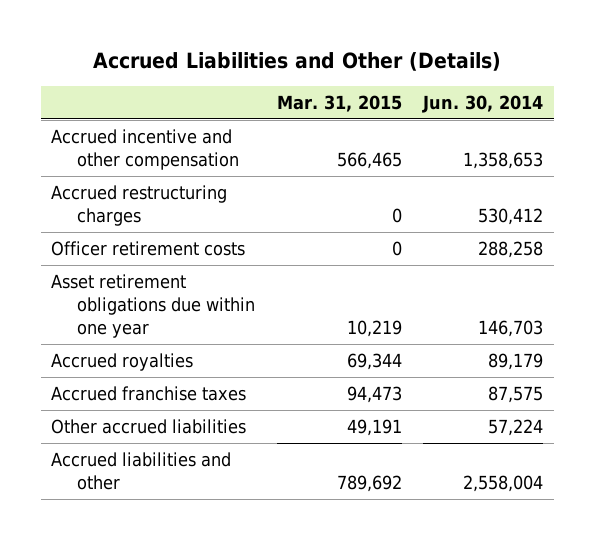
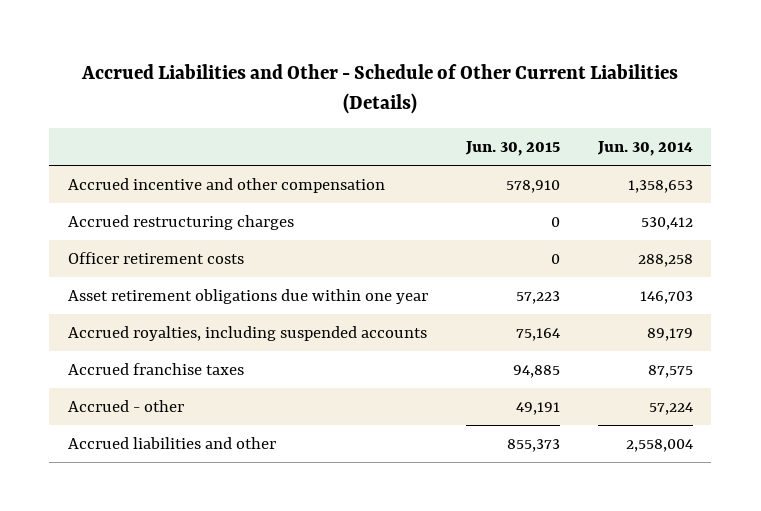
- Accrued Liabilities and Other (Details)
+ Accrued Liabilities and Other - Schedule of Other Current Liabilities (Details)
- | Mar. 31, 2015 | Jun. 30, 2014
+ | Jun. 30, 2015 | Jun. 30, 2014
- Accrued royalties | 69,344 | 89,179
+ Accrued royalties, including suspended accounts | 75,164 | 89,179
- Other accrued liabilities | 49,191 | 57,224
+ Accrued - other | 49,191 | 57,224

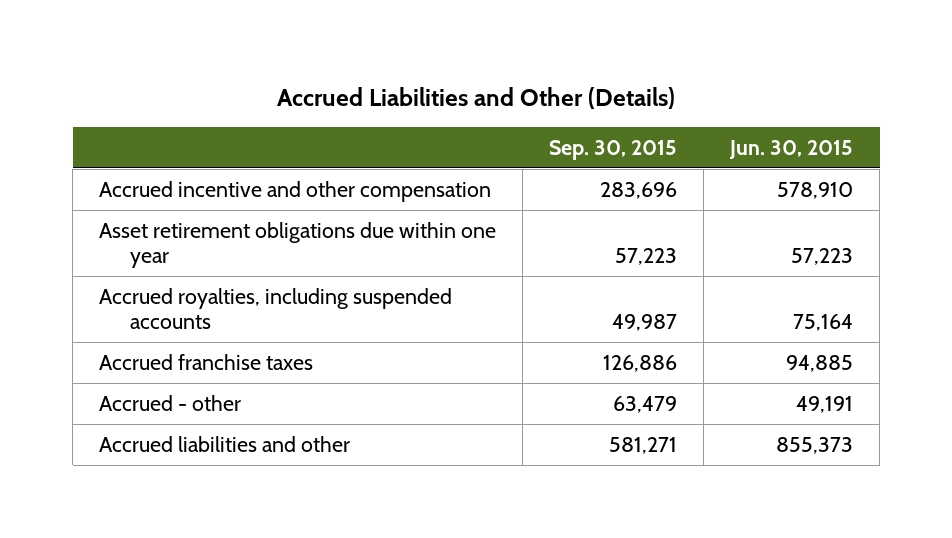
- Accrued Liabilities and Other - Schedule of Other Current Liabilities (Details)
+ Accrued Liabilities and Other (Details)
- | Jun. 30, 2015 | Jun. 30, 2014
+ | Sep. 30, 2015 | Jun. 30, 2015
- Accrued restructuring charges | 0 | 530,412
- Officer retirement costs | 0 | 288,258

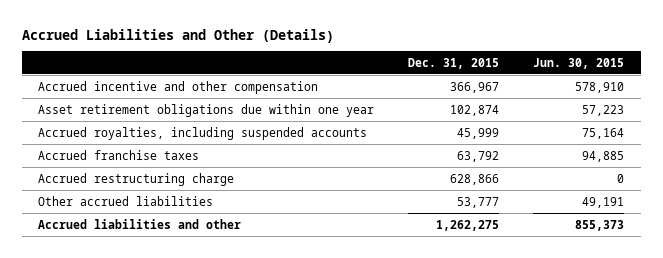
- | Sep. 30, 2015 | Jun. 30, 2015
+ | Dec. 31, 2015 | Jun. 30, 2015
- Accrued - other | 63,479 | 49,191
+ Accrued restructuring charge | 628,866 | 0
+ Other accrued liabilities | 53,777 | 49,191

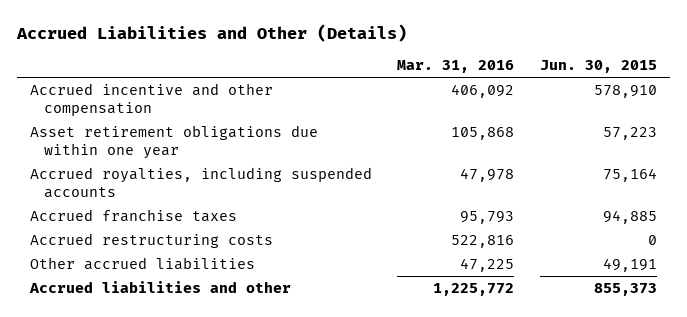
- | Dec. 31, 2015 | Jun. 30, 2015
+ | Mar. 31, 2016 | Jun. 30, 2015
- Accrued restructuring charge | 628,866 | 0
+ Accrued restructuring costs | 522,816 | 0

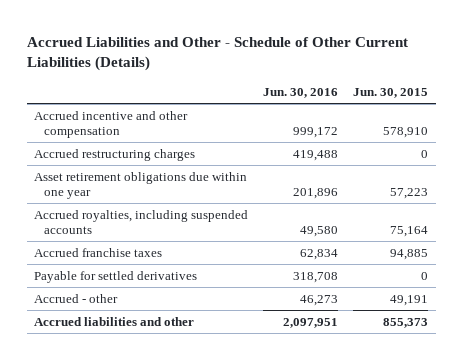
- Accrued Liabilities and Other (Details)
+ Accrued Liabilities and Other - Schedule of Other Current Liabilities (Details)
- | Mar. 31, 2016 | Jun. 30, 2015
+ | Jun. 30, 2016 | Jun. 30, 2015
+ Accrued restructuring charges | 419,488 | 0
- Accrued restructuring costs | 522,816 | 0
- Other accrued liabilities | 47,225 | 49,191
+ Payable for settled derivatives | 318,708 | 0
+ Accrued - other | 46,273 | 49,191

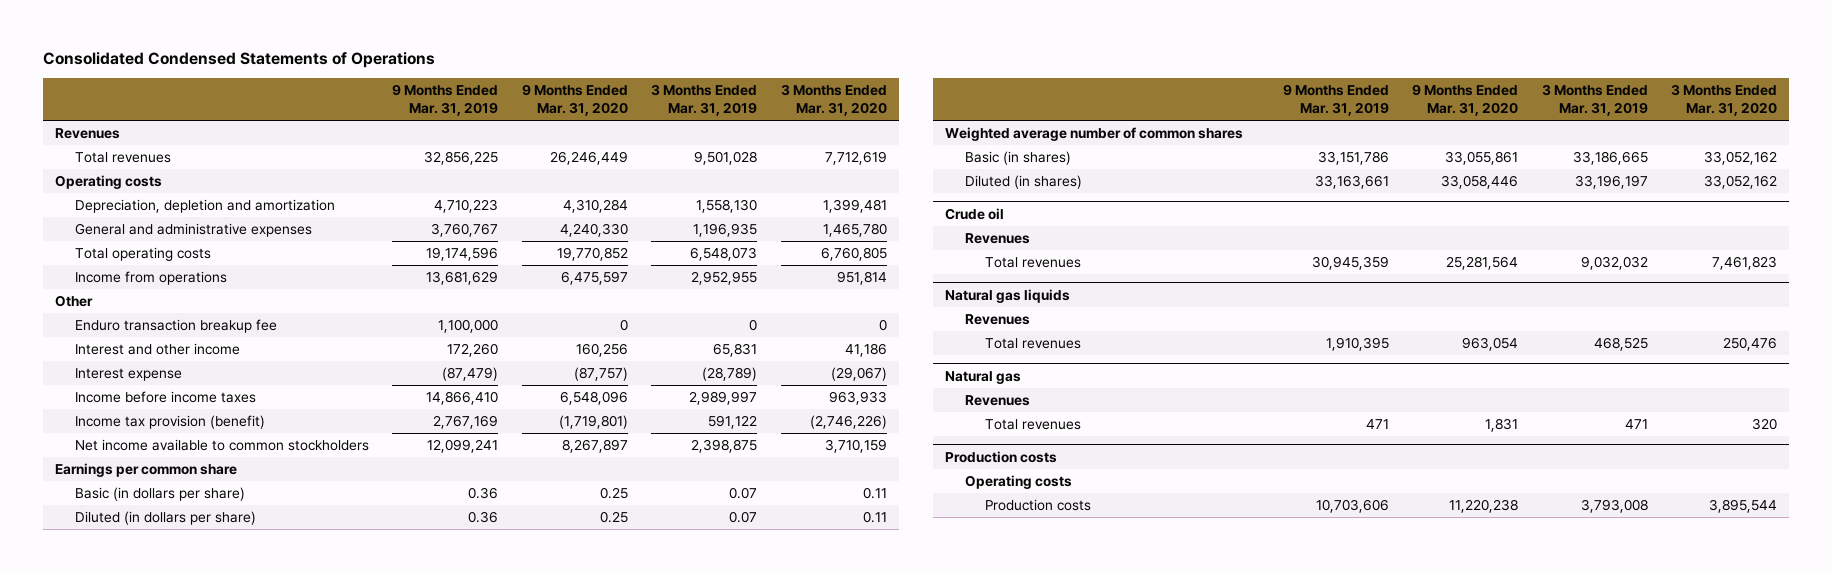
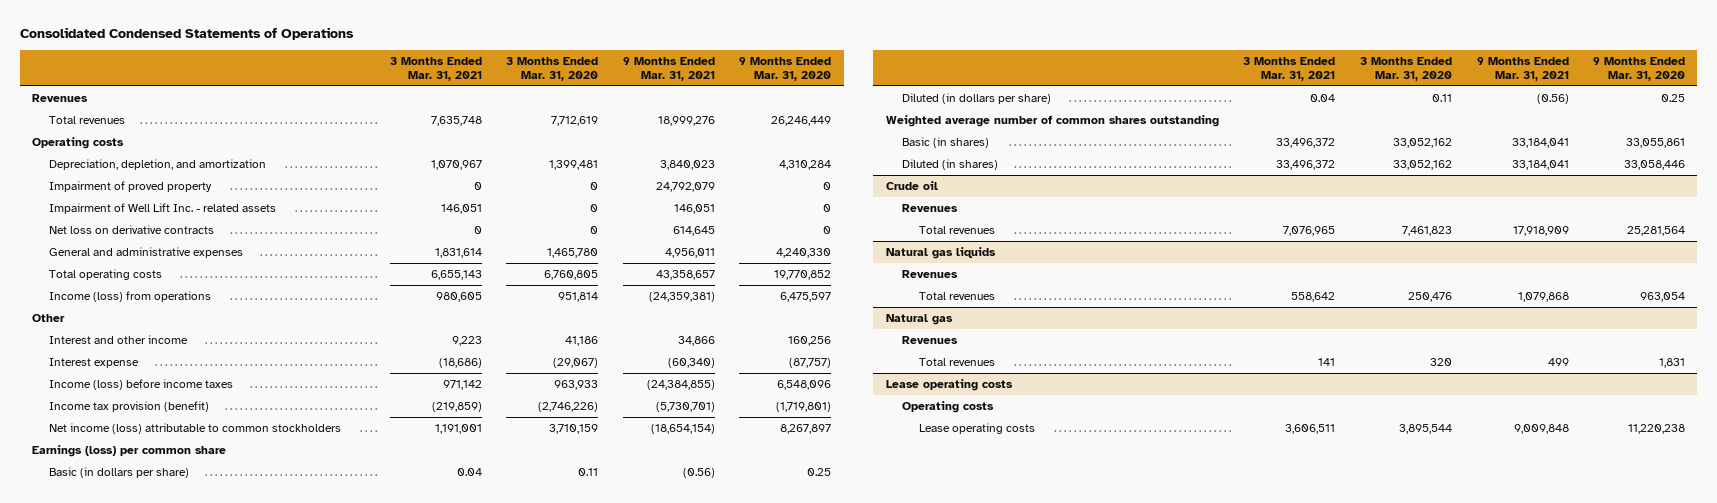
- | 9 Months Ended Mar. 31, 2019 | 9 Months Ended Mar. 31, 2020 | 3 Months Ended Mar. 31, 2019 | 3 Months Ended Mar. 31, 2020
+ | 3 Months Ended Mar. 31, 2021 | 3 Months Ended Mar. 31, 2020 | 9 Months Ended Mar. 31, 2021 | 9 Months Ended Mar. 31, 2020
- Depreciation, depletion and amortization | 4,710,223 | 4,310,284 | 1,558,130 | 1,399,481
+ Depreciation, depletion, and amortization | 1,070,967 | 1,399,481 | 3,840,023 | 4,310,284
+ Impairment of proved property | 0 | 0 | 24,792,079 | 0
+ Impairment of Well Lift Inc. - related assets | 146,051 | 0 | 146,051 | 0
+ Net loss on derivative contracts | 0 | 0 | 614,645 | 0
- Income from operations | 13,681,629 | 6,475,597 | 2,952,955 | 951,814
+ Income (loss) from operations | 980,605 | 951,814 | (24,359,381) | 6,475,597
- Enduro transaction breakup fee | 1,100,000 | 0 | 0 | 0
- Income before income taxes | 14,866,410 | 6,548,096 | 2,989,997 | 963,933
+ Income (loss) before income taxes | 971,142 | 963,933 | (24,384,855) | 6,548,096
- Net income available to common stockholders | 12,099,241 | 8,267,897 | 2,398,875 | 3,710,159
- Earnings per common share
+ Net income (loss) attributable to common stockholders | 1,191,001 | 3,710,159 | (18,654,154) | 8,267,897
+ Earnings (loss) per common share
- Weighted average number of common shares
+ Weighted average number of common shares outstanding
- Production costs
+ Lease operating costs
- Production costs | 10,703,606 | 11,220,238 | 3,793,008 | 3,895,544
+ Lease operating costs | 3,606,511 | 3,895,544 | 9,009,848 | 11,220,238

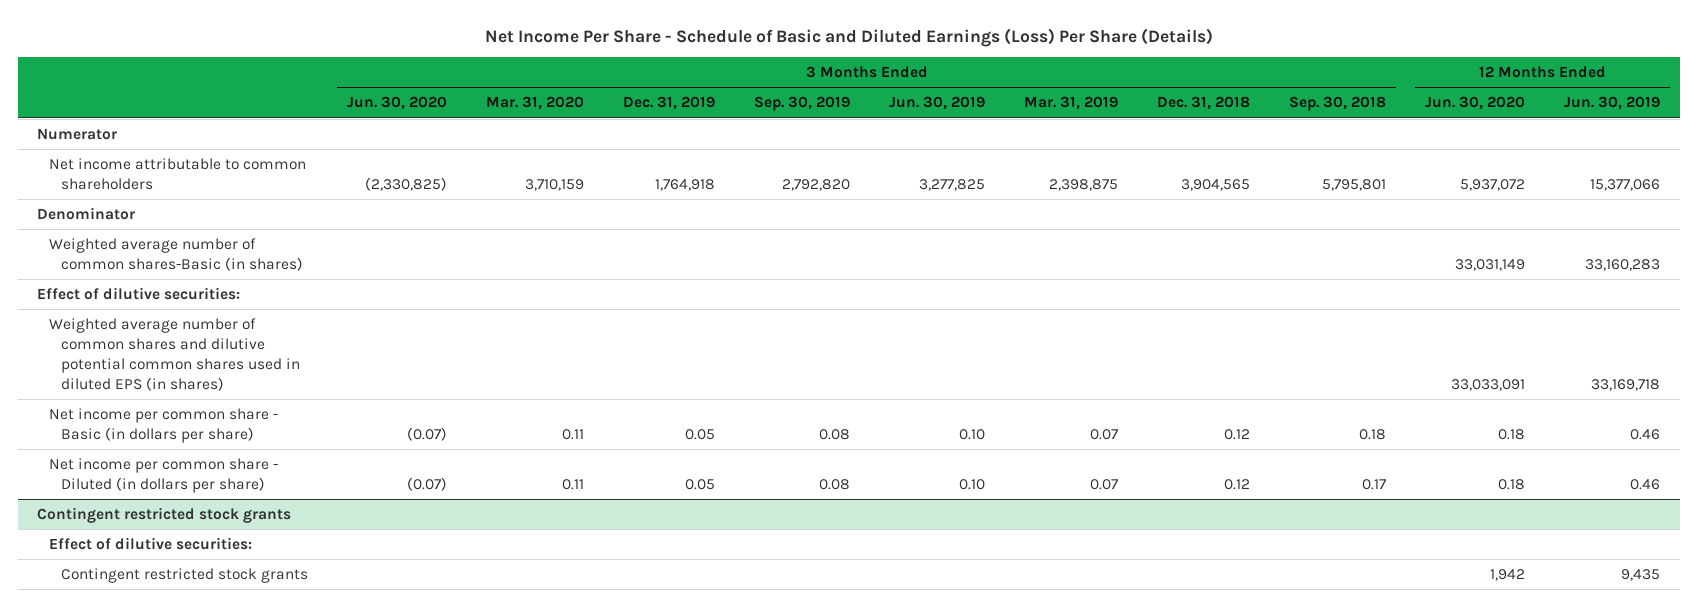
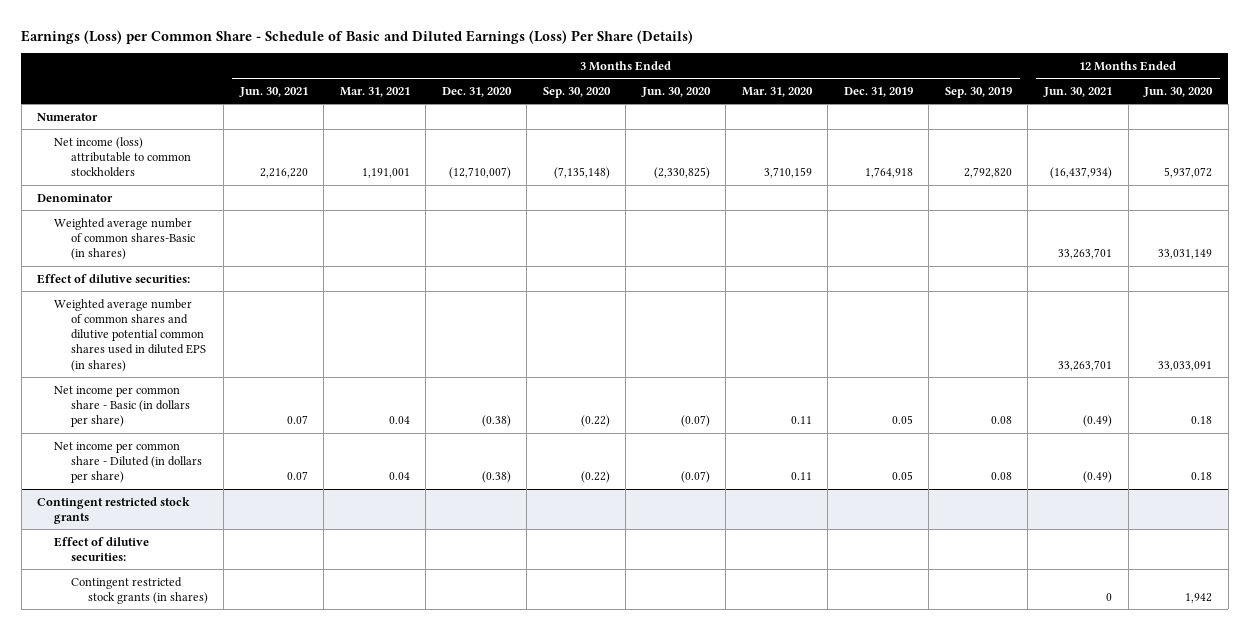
- Net Income Per Share - Schedule of Basic and Diluted Earnings (Loss) Per Share (Details)
+ Earnings (Loss) per Common Share - Schedule of Basic and Diluted Earnings (Loss) Per Share (Details)
- | 3 Months Ended Jun. 30, 2020 | 3 Months Ended Mar. 31, 2020 | 3 Months Ended Dec. 31, 2019 | 3 Months Ended Sep. 30, 2019 | 3 Months Ended Jun. 30, 2019 | 3 Months Ended Mar. 31, 2019 | 3 Months Ended Dec. 31, 2018 | 3 Months Ended Sep. 30, 2018 | 12 Months Ended Jun. 30, 2020 | 12 Months Ended Jun. 30, 2019
+ | 3 Months Ended Jun. 30, 2021 | 3 Months Ended Mar. 31, 2021 | 3 Months Ended Dec. 31, 2020 | 3 Months Ended Sep. 30, 2020 | 3 Months Ended Jun. 30, 2020 | 3 Months Ended Mar. 31, 2020 | 3 Months Ended Dec. 31, 2019 | 3 Months Ended Sep. 30, 2019 | 12 Months Ended Jun. 30, 2021 | 12 Months Ended Jun. 30, 2020
- Net income attributable to common shareholders | (2,330,825) | 3,710,159 | 1,764,918 | 2,792,820 | 3,277,825 | 2,398,875 | 3,904,565 | 5,795,801 | 5,937,072 | 15,377,066
+ Net income (loss) attributable to common stockholders | 2,216,220 | 1,191,001 | (12,710,007) | (7,135,148) | (2,330,825) | 3,710,159 | 1,764,918 | 2,792,820 | (16,437,934) | 5,937,072
@ Contingent restricted stock grants
- Contingent restricted stock grants | | | | | | | | | 1,942 | 9,435
+ Contingent restricted stock grants (in shares) | | | | | | | | | 0 | 1,942

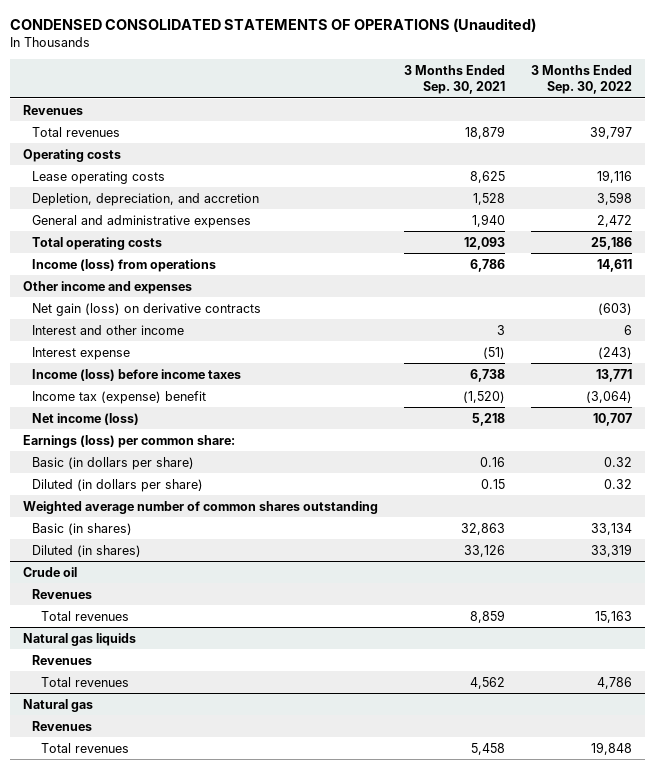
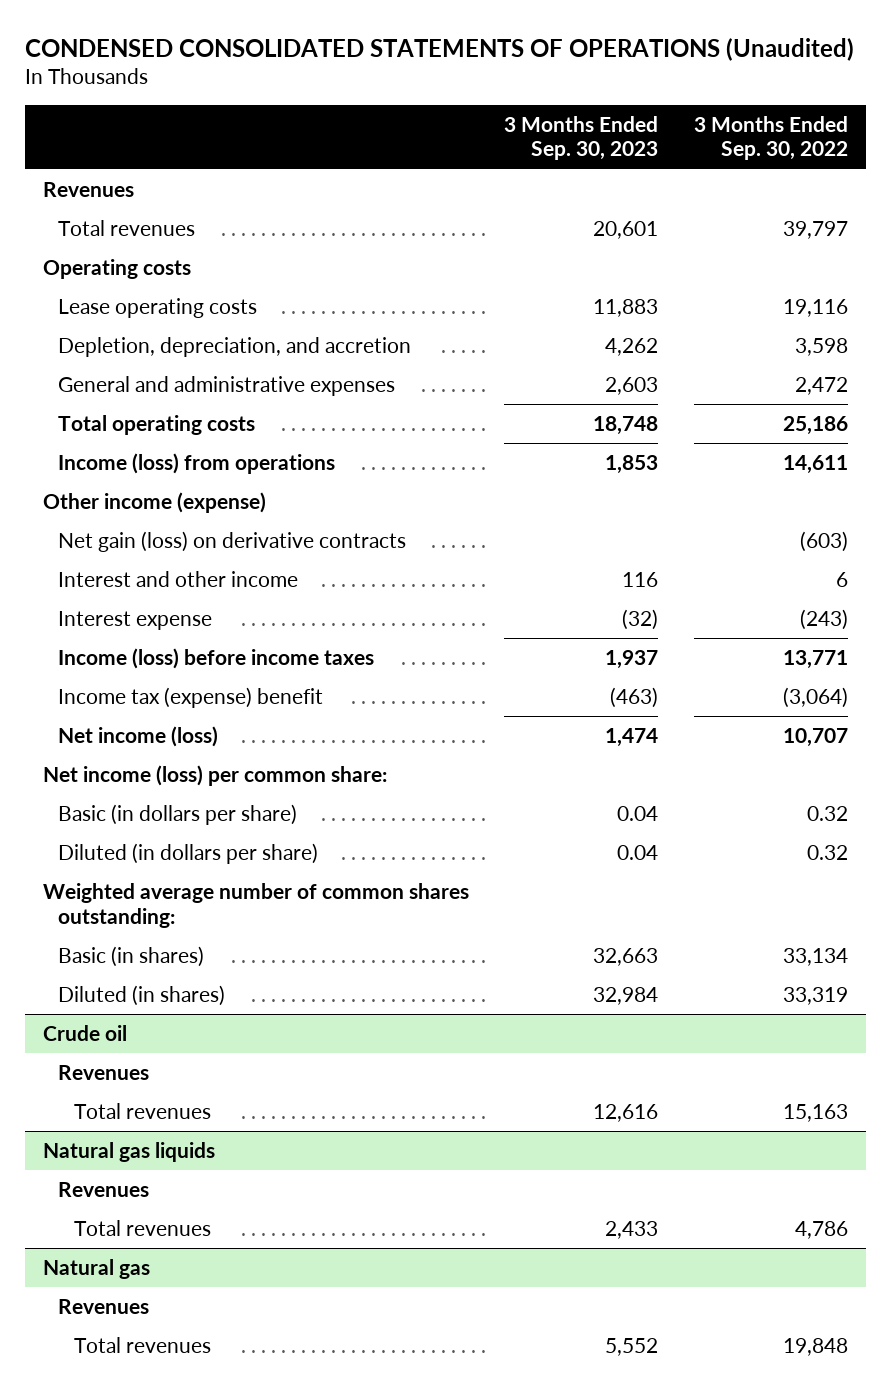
- | 3 Months Ended Sep. 30, 2021 | 3 Months Ended Sep. 30, 2022
+ | 3 Months Ended Sep. 30, 2023 | 3 Months Ended Sep. 30, 2022
- Other income and expenses
+ Other income (expense)
- Earnings (loss) per common share:
+ Net income (loss) per common share:
- Weighted average number of common shares outstanding
+ Weighted average number of common shares outstanding:

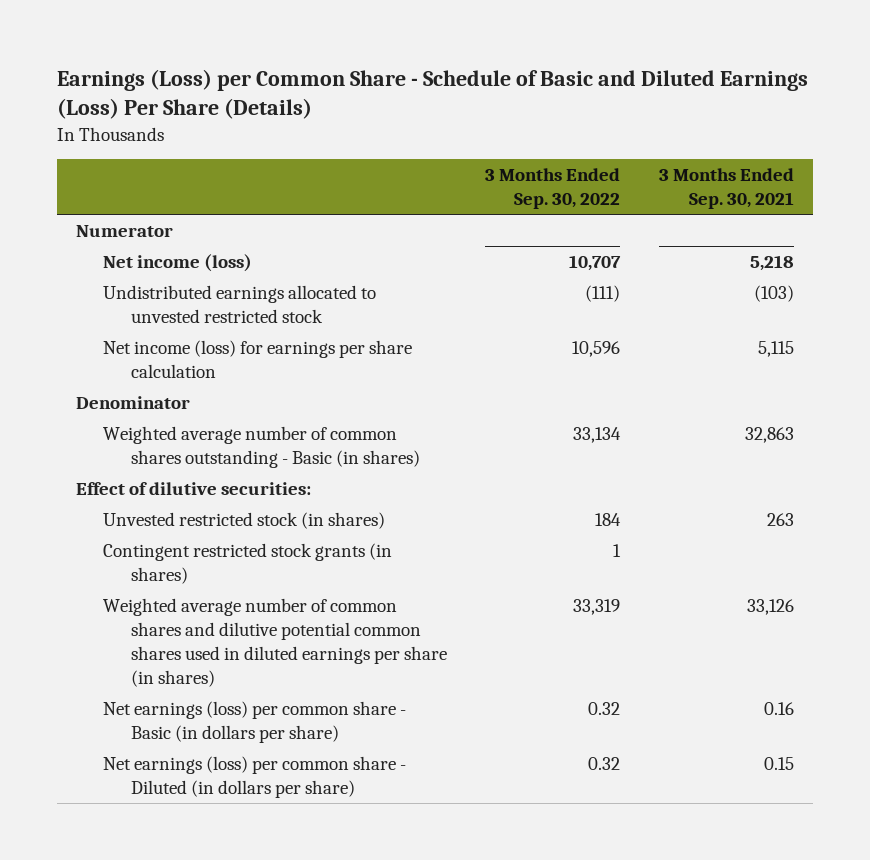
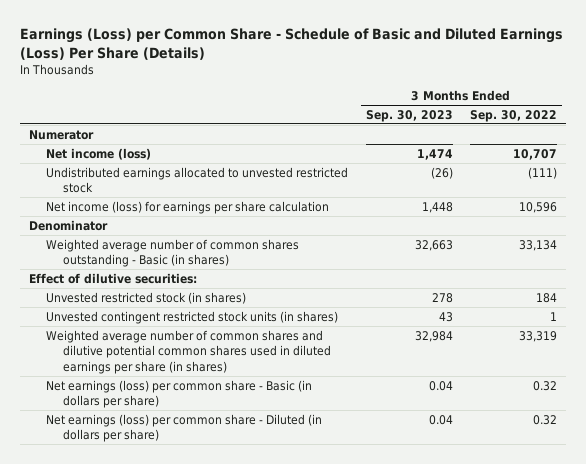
- | 3 Months Ended Sep. 30, 2022 | 3 Months Ended Sep. 30, 2021
+ | 3 Months Ended Sep. 30, 2023 | 3 Months Ended Sep. 30, 2022
- Contingent restricted stock grants (in shares) | 1 |
+ Unvested contingent restricted stock units (in shares) | 43 | 1

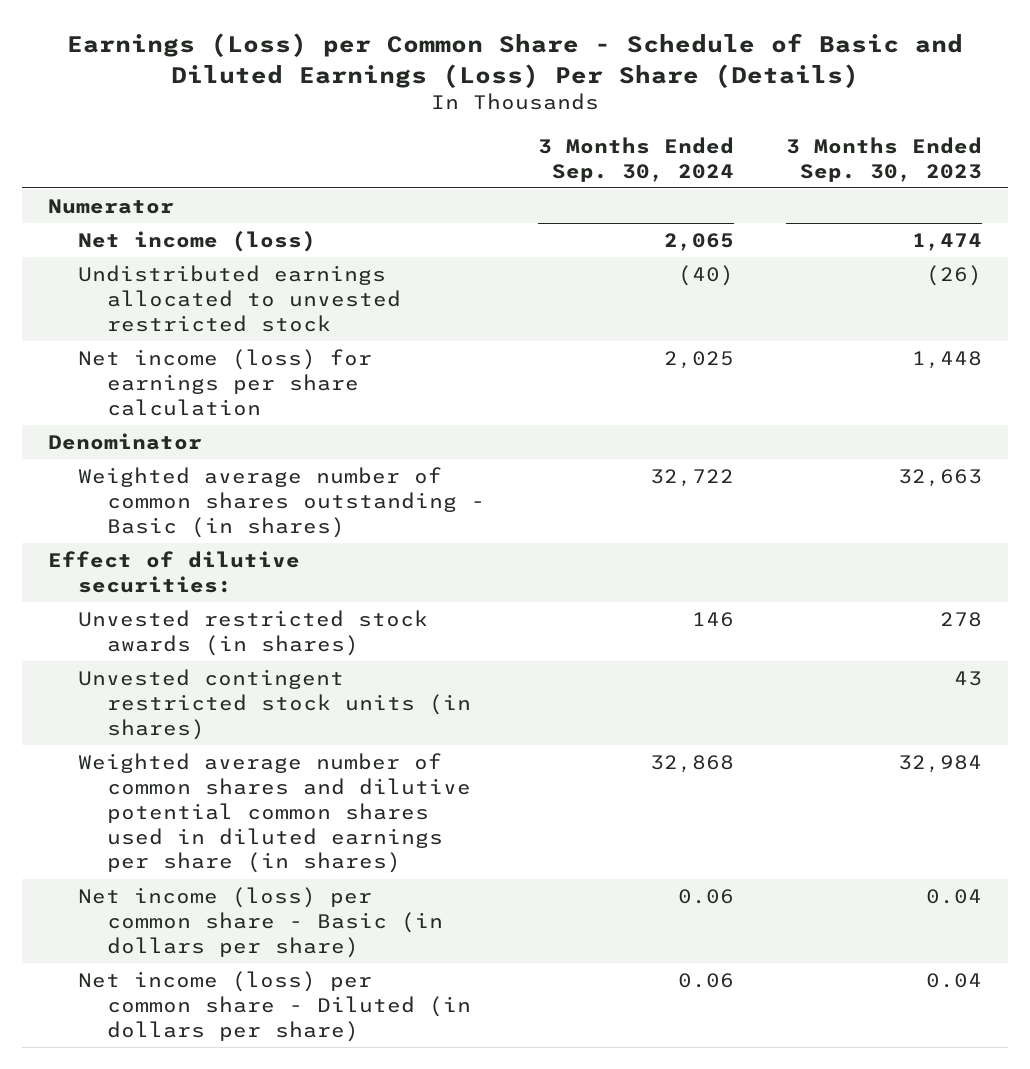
- | 3 Months Ended Sep. 30, 2023 | 3 Months Ended Sep. 30, 2022
+ | 3 Months Ended Sep. 30, 2024 | 3 Months Ended Sep. 30, 2023
- Unvested restricted stock (in shares) | 278 | 184
+ Unvested restricted stock awards (in shares) | 146 | 278
- Net earnings (loss) per common share - Basic (in dollars per share) | 0.04 | 0.32
- Net earnings (loss) per common share - Diluted (in dollars per share) | 0.04 | 0.32
+ Net income (loss) per common share - Basic (in dollars per share) | 0.06 | 0.04
+ Net income (loss) per common share - Diluted (in dollars per share) | 0.06 | 0.04

